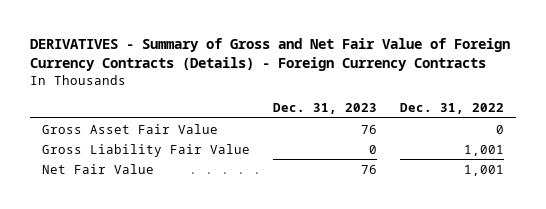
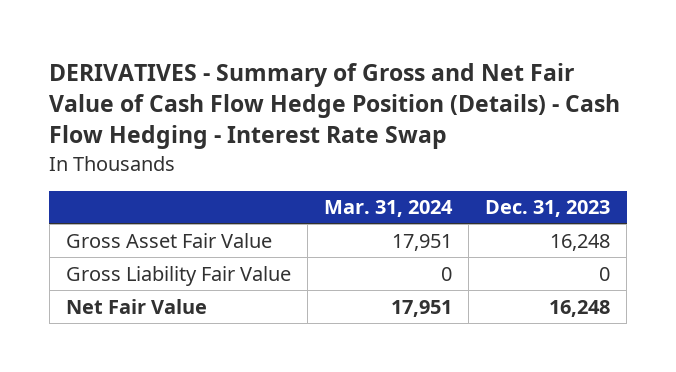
- DERIVATIVES - Summary of Gross and Net Fair Value of Foreign Currency Contracts (Details) - Foreign Currency Contracts
+ DERIVATIVES - Summary of Gross and Net Fair Value of Cash Flow Hedge Position (Details) - Cash Flow Hedging - Interest Rate Swap
- | Dec. 31, 2023 | Dec. 31, 2022
+ | Mar. 31, 2024 | Dec. 31, 2023
- Gross Asset Fair Value | 76 | 0
+ Gross Asset Fair Value | 17,951 | 16,248
- Net Fair Value | 76 | 1,001
+ Net Fair Value | 17,951 | 16,248

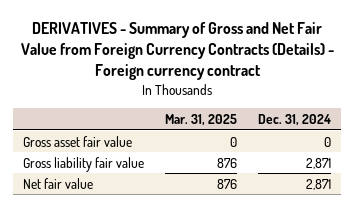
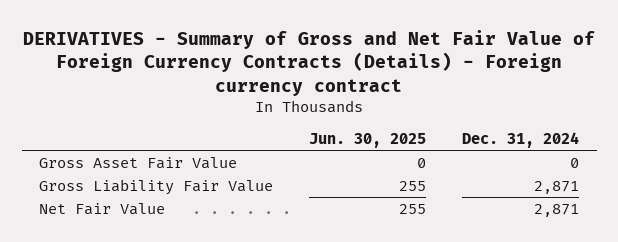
- DERIVATIVES - Summary of Gross and Net Fair Value from Foreign Currency Contracts (Details) - Foreign currency contract
+ DERIVATIVES - Summary of Gross and Net Fair Value of Foreign Currency Contracts (Details) - Foreign currency contract
- | Mar. 31, 2025 | Dec. 31, 2024
+ | Jun. 30, 2025 | Dec. 31, 2024
- Gross asset fair value | 0 | 0
- Gross liability fair value | 876 | 2,871
- Net fair value | 876 | 2,871
+ Gross Asset Fair Value | 0 | 0
+ Gross Liability Fair Value | 255 | 2,871
+ Net Fair Value | 255 | 2,871

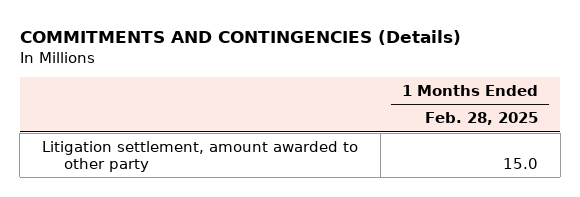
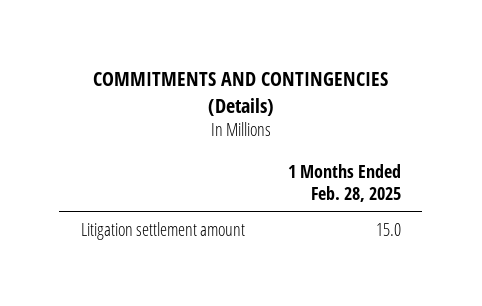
- Litigation settlement, amount awarded to other party | 15.0
+ Litigation settlement amount | 15.0

